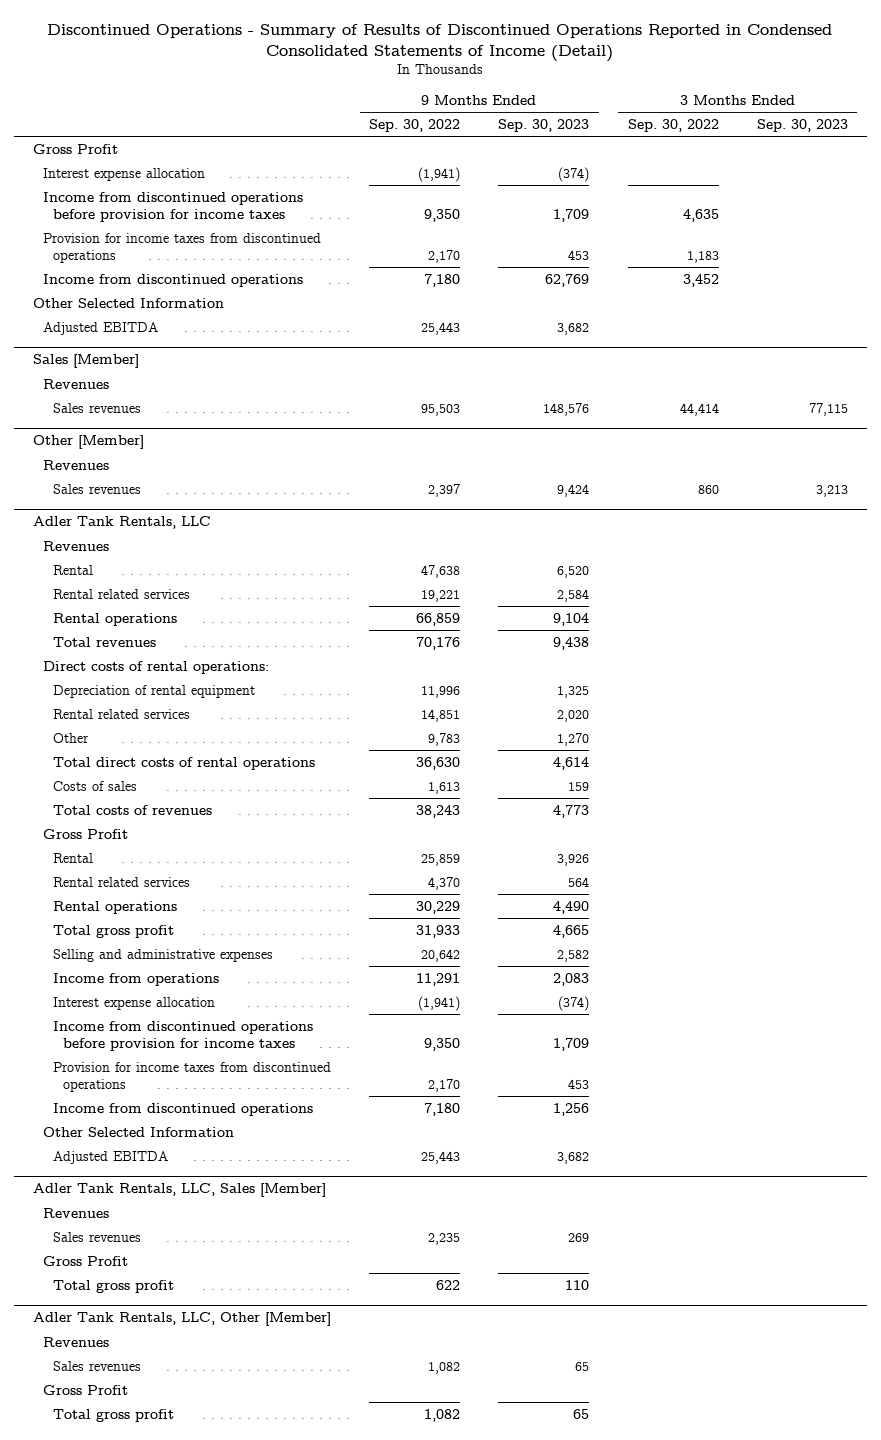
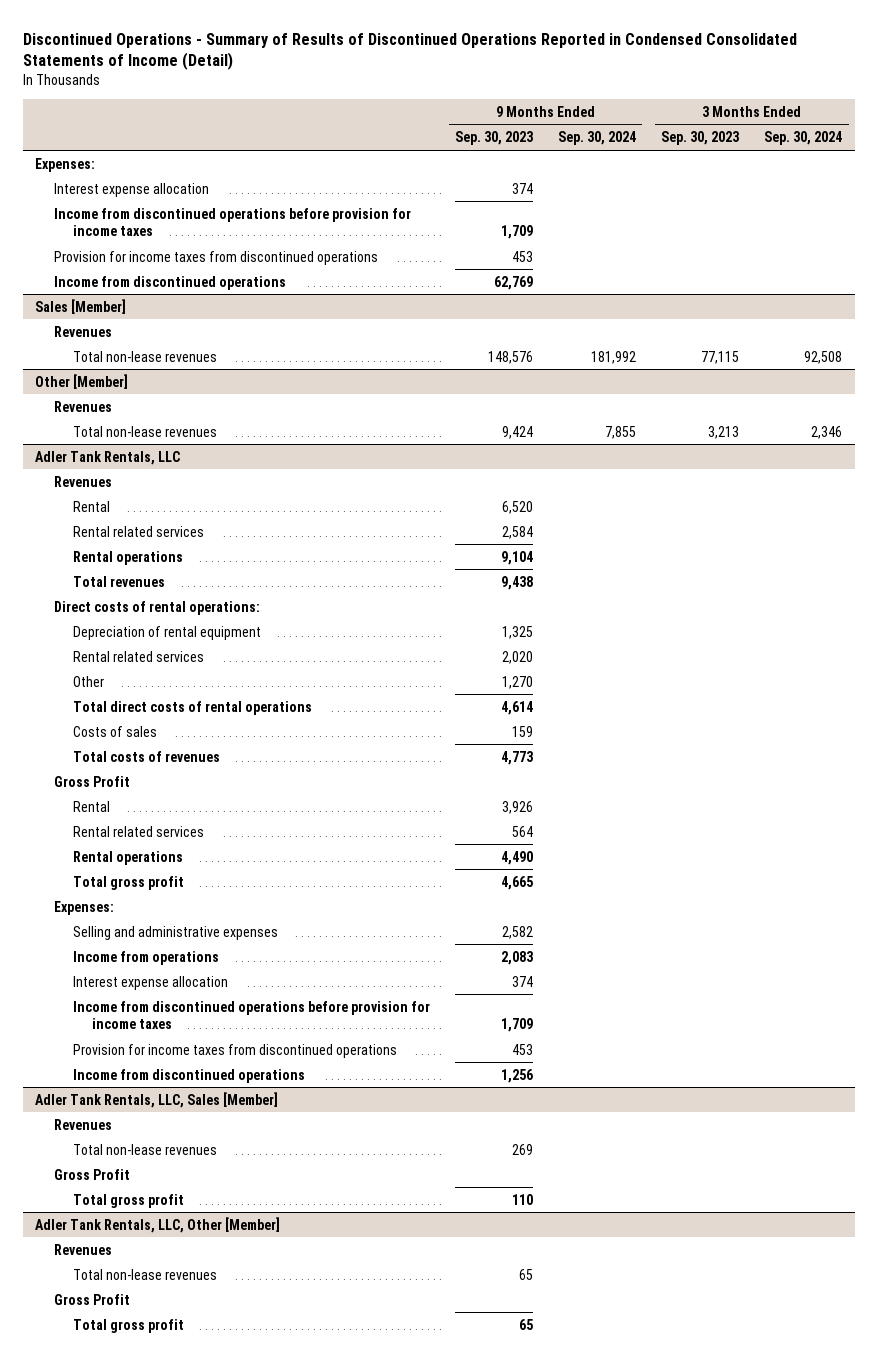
- | 9 Months Ended Sep. 30, 2022 | 9 Months Ended Sep. 30, 2023 | 3 Months Ended Sep. 30, 2022 | 3 Months Ended Sep. 30, 2023
+ | 9 Months Ended Sep. 30, 2023 | 9 Months Ended Sep. 30, 2024 | 3 Months Ended Sep. 30, 2023 | 3 Months Ended Sep. 30, 2024
- Gross Profit
- Interest expense allocation | (1,941) | (374) | |
+ Expenses:
+ Interest expense allocation | 374 | | |
- Other Selected Information
- Adjusted EBITDA | 25,443 | 3,682 | |
@ Sales [Member]
- Sales revenues | 95,503 | 148,576 | 44,414 | 77,115
+ Total non-lease revenues | 148,576 | 181,992 | 77,115 | 92,508
@ Other [Member]
- Sales revenues | 2,397 | 9,424 | 860 | 3,213
+ Total non-lease revenues | 9,424 | 7,855 | 3,213 | 2,346
@ Adler Tank Rentals, LLC
+ Expenses:
- Interest expense allocation | (1,941) | (374) | |
+ Interest expense allocation | 374 | | |
- Other Selected Information
- Adjusted EBITDA | 25,443 | 3,682 | |
@ Adler Tank Rentals, LLC, Sales [Member]
- Sales revenues | 2,235 | 269 | |
+ Total non-lease revenues | 269 | | |
@ Adler Tank Rentals, LLC, Other [Member]
- Sales revenues | 1,082 | 65 | |
+ Total non-lease revenues | 65 | | |

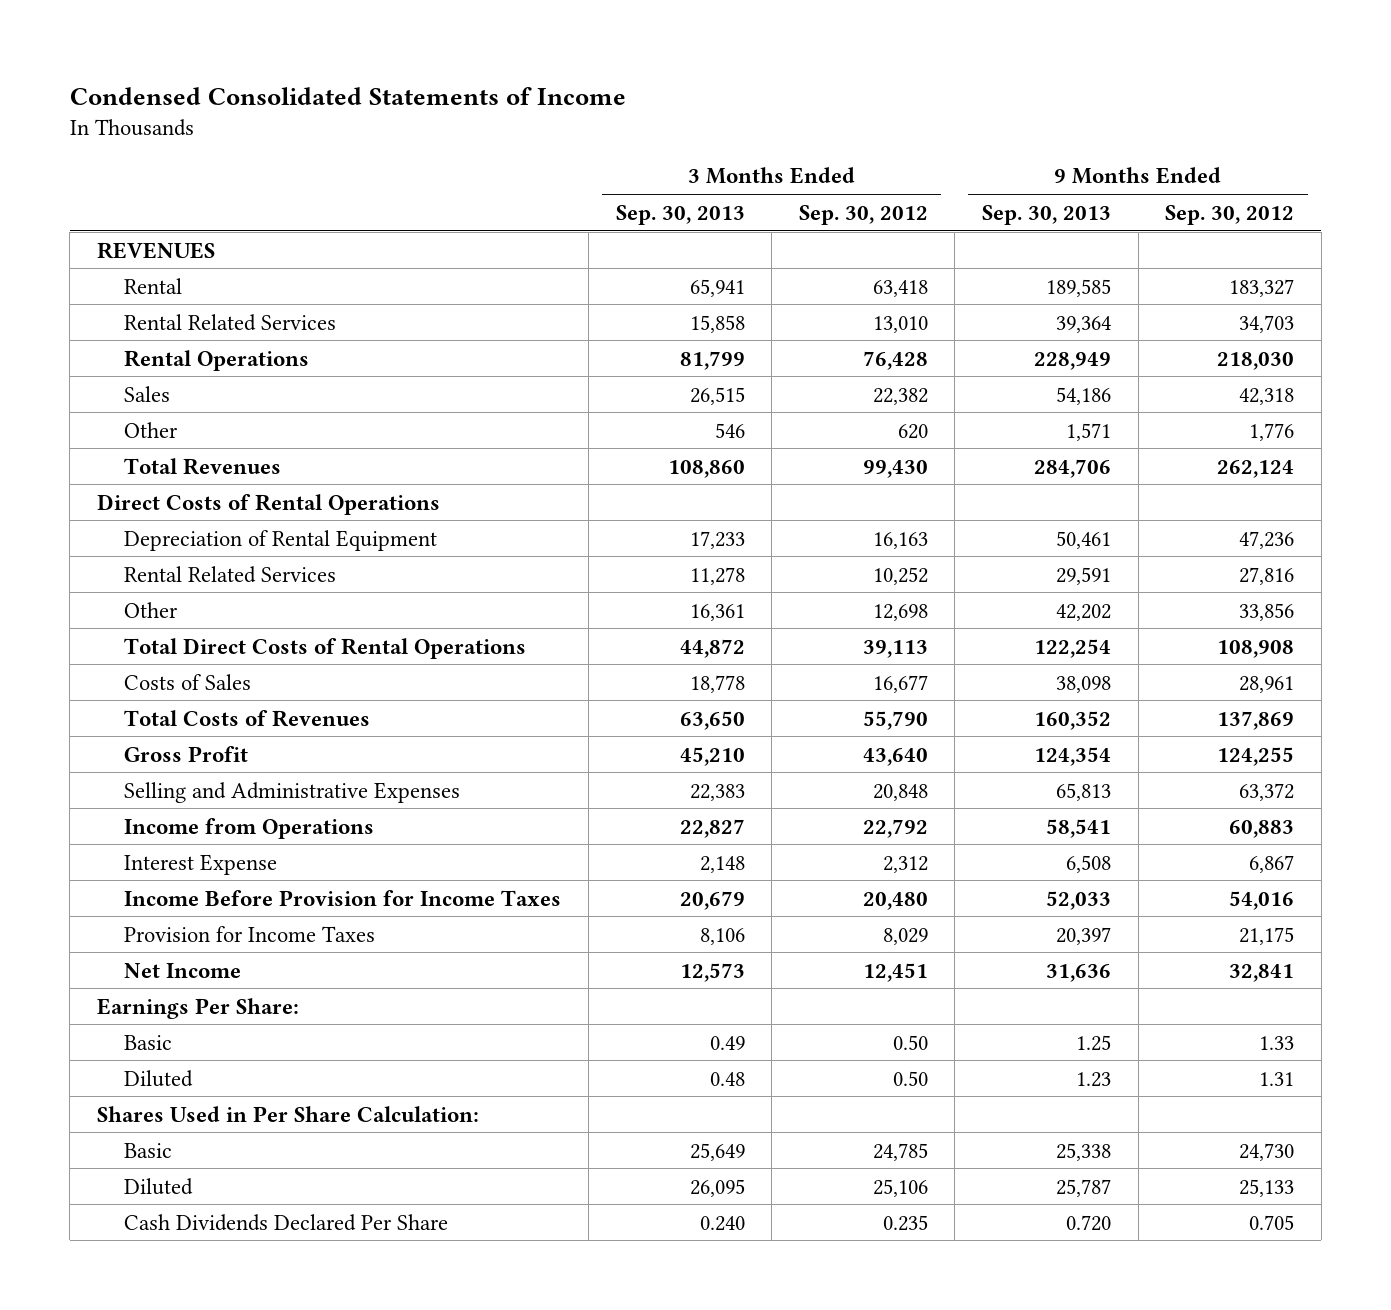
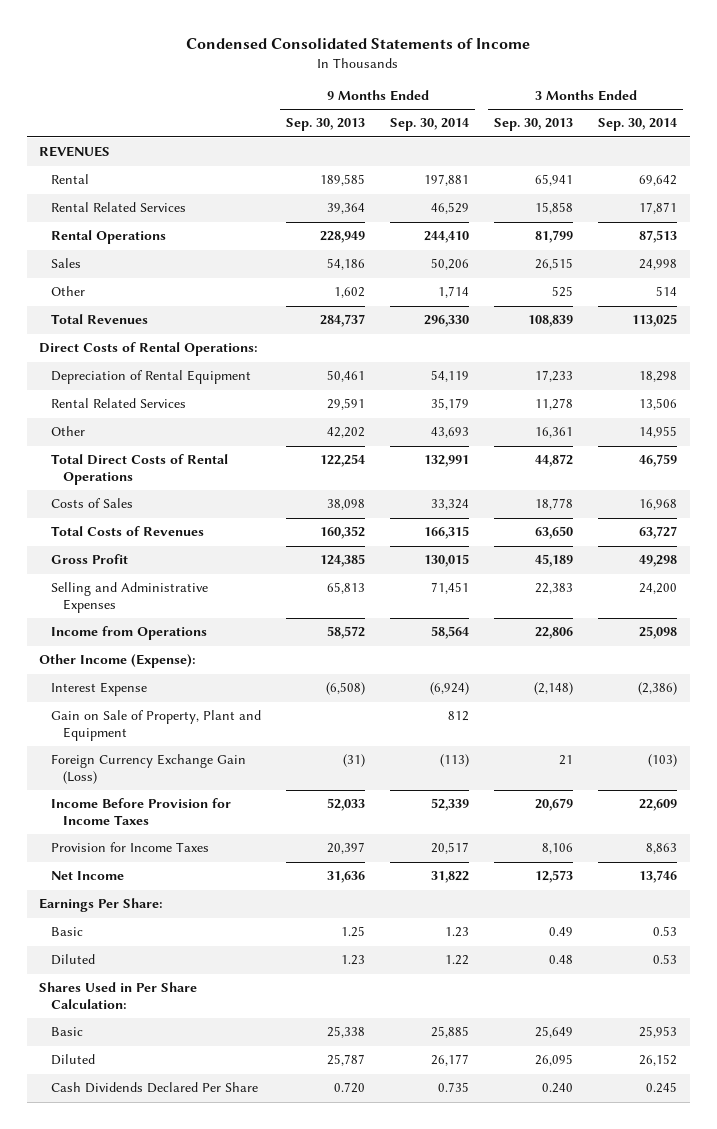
- | 3 Months Ended Sep. 30, 2013 | 3 Months Ended Sep. 30, 2012 | 9 Months Ended Sep. 30, 2013 | 9 Months Ended Sep. 30, 2012
+ | 9 Months Ended Sep. 30, 2013 | 9 Months Ended Sep. 30, 2014 | 3 Months Ended Sep. 30, 2013 | 3 Months Ended Sep. 30, 2014
- Other | 546 | 620 | 1,571 | 1,776
- Total Revenues | 108,860 | 99,430 | 284,706 | 262,124
- Direct Costs of Rental Operations
+ Other | 1,602 | 1,714 | 525 | 514
+ Total Revenues | 284,737 | 296,330 | 108,839 | 113,025
+ Direct Costs of Rental Operations:
- Gross Profit | 45,210 | 43,640 | 124,354 | 124,255
+ Gross Profit | 124,385 | 130,015 | 45,189 | 49,298
- Income from Operations | 22,827 | 22,792 | 58,541 | 60,883
- Interest Expense | 2,148 | 2,312 | 6,508 | 6,867
+ Income from Operations | 58,572 | 58,564 | 22,806 | 25,098
+ Other Income (Expense):
+ Interest Expense | (6,508) | (6,924) | (2,148) | (2,386)
+ Gain on Sale of Property, Plant and Equipment | | 812 | |
+ Foreign Currency Exchange Gain (Loss) | (31) | (113) | 21 | (103)

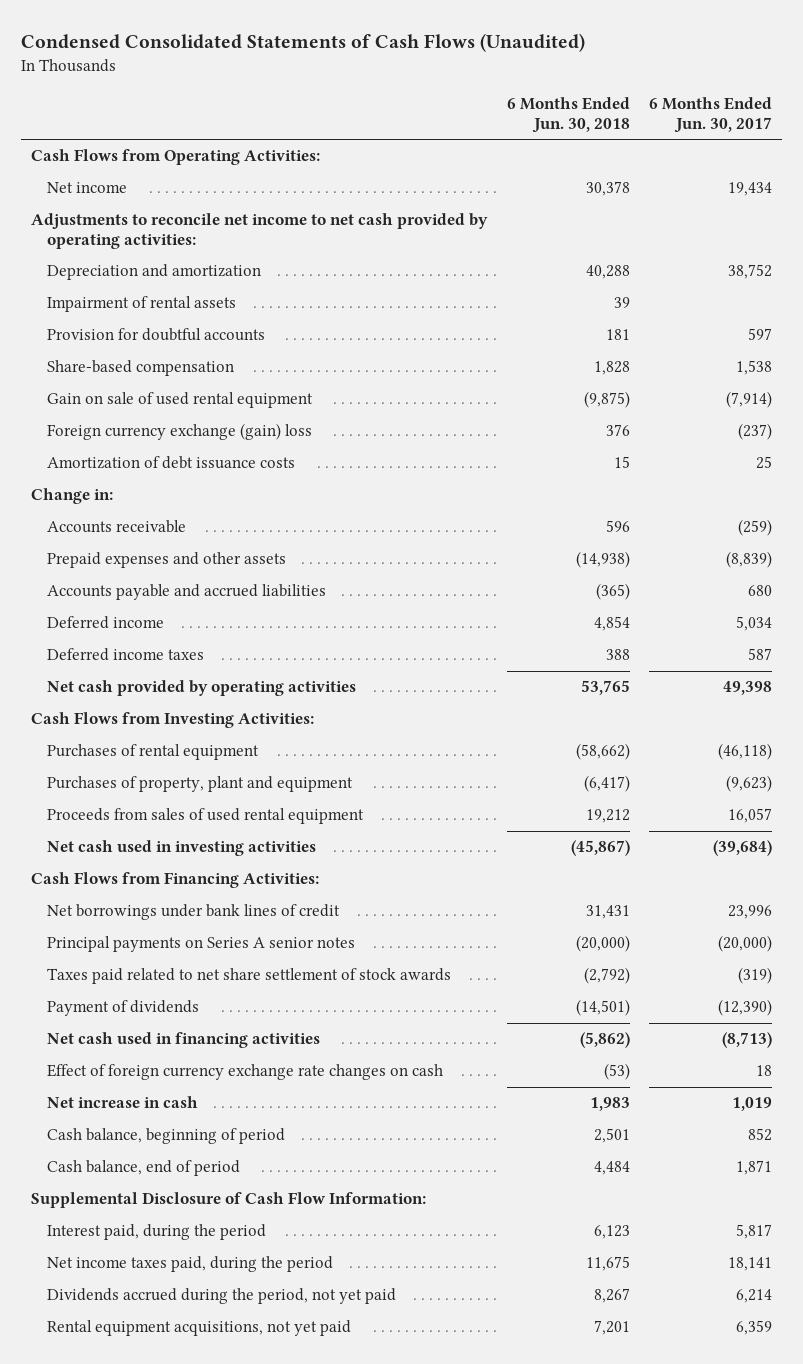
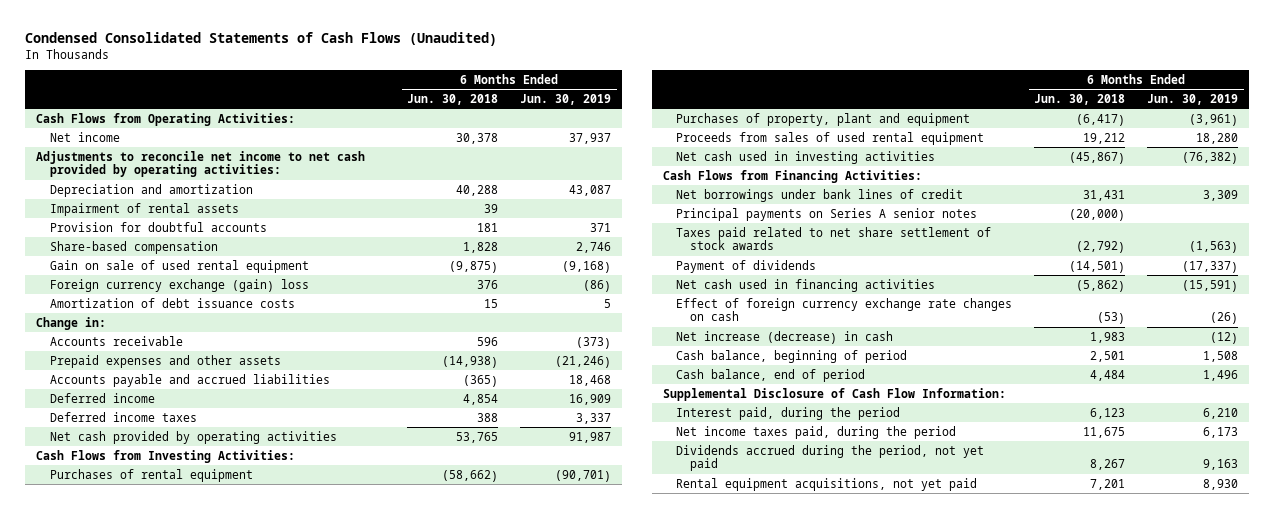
- | 6 Months Ended Jun. 30, 2018 | 6 Months Ended Jun. 30, 2017
+ | 6 Months Ended Jun. 30, 2018 | 6 Months Ended Jun. 30, 2019
- Net increase in cash | 1,983 | 1,019
+ Net increase (decrease) in cash | 1,983 | (12)

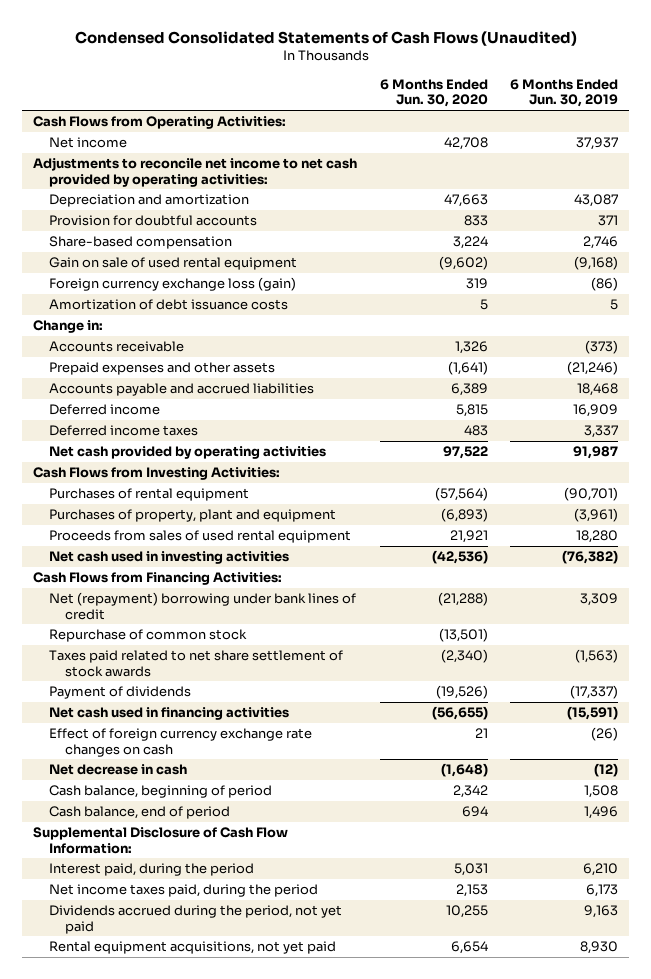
- | 6 Months Ended Jun. 30, 2018 | 6 Months Ended Jun. 30, 2019
+ | 6 Months Ended Jun. 30, 2020 | 6 Months Ended Jun. 30, 2019
- Impairment of rental assets | 39 |
- Foreign currency exchange (gain) loss | 376 | (86)
+ Foreign currency exchange loss (gain) | 319 | (86)
- Net borrowings under bank lines of credit | 31,431 | 3,309
- Principal payments on Series A senior notes | (20,000) |
+ Net (repayment) borrowing under bank lines of credit | (21,288) | 3,309
+ Repurchase of common stock | (13,501) |
- Net increase (decrease) in cash | 1,983 | (12)
+ Net decrease in cash | (1,648) | (12)

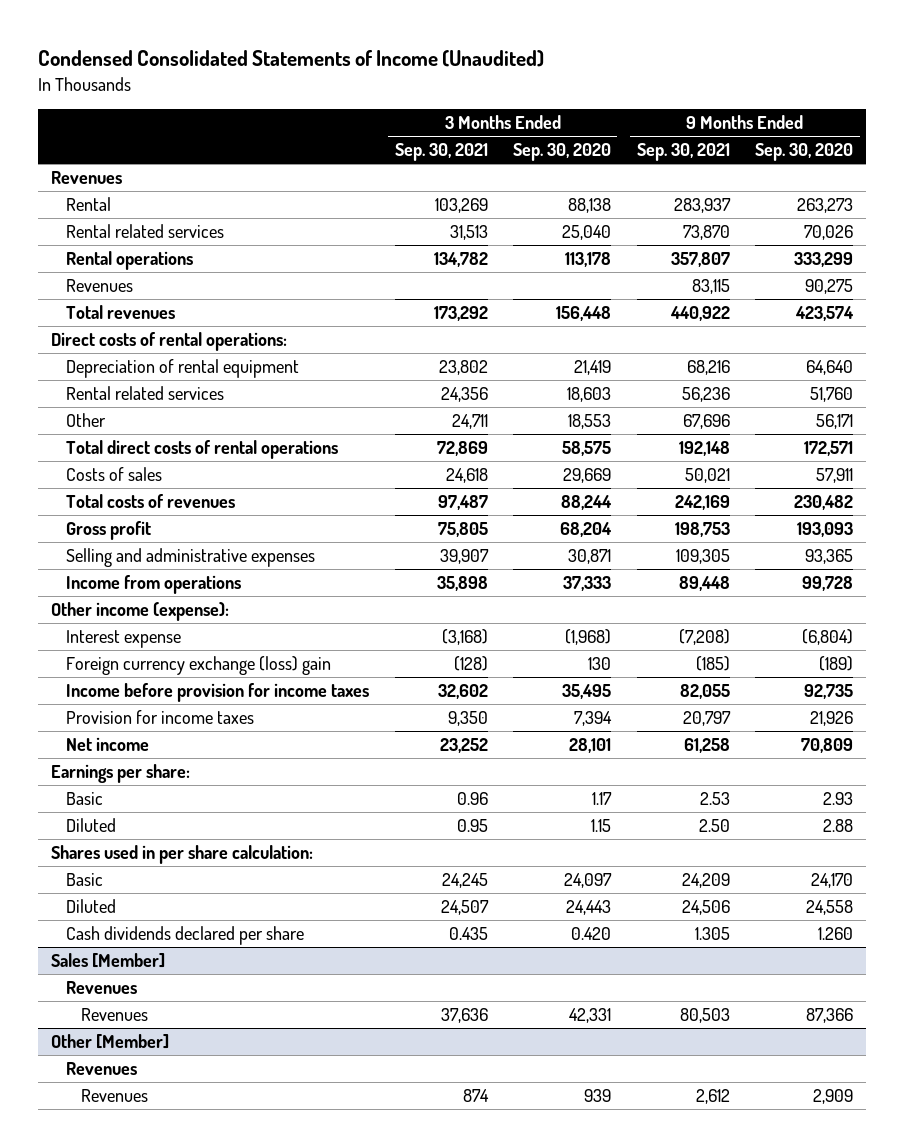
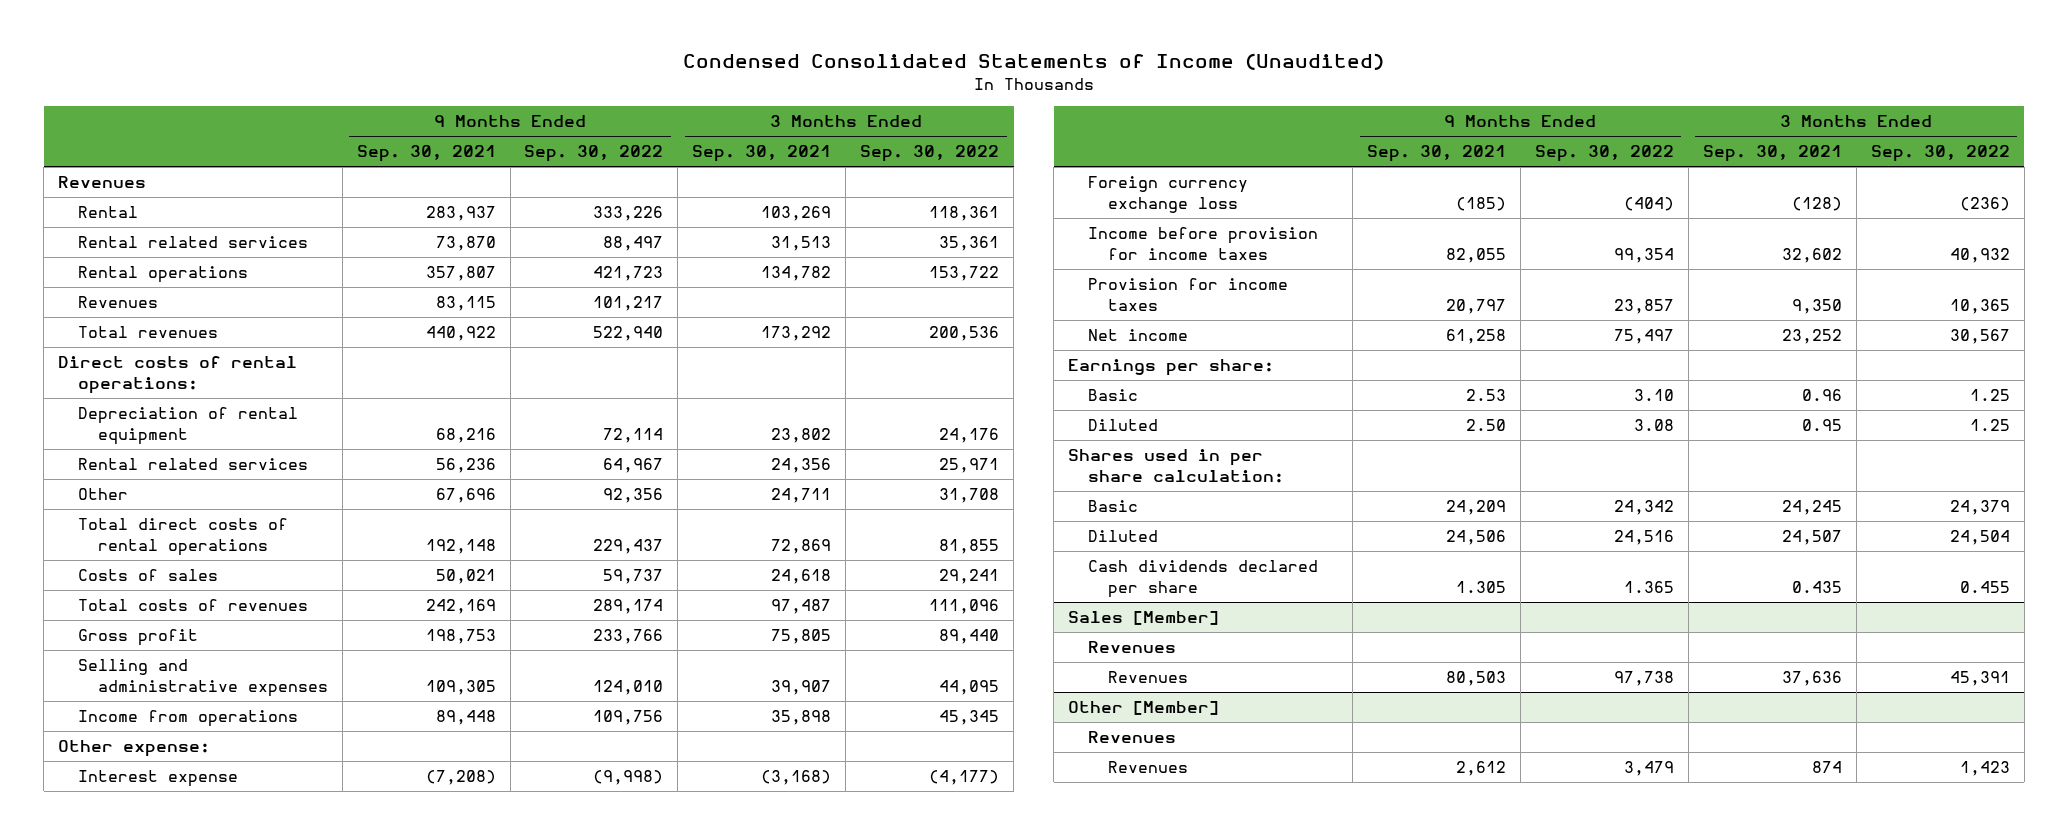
- | 3 Months Ended Sep. 30, 2021 | 3 Months Ended Sep. 30, 2020 | 9 Months Ended Sep. 30, 2021 | 9 Months Ended Sep. 30, 2020
+ | 9 Months Ended Sep. 30, 2021 | 9 Months Ended Sep. 30, 2022 | 3 Months Ended Sep. 30, 2021 | 3 Months Ended Sep. 30, 2022
- Other income (expense):
+ Other expense:
- Foreign currency exchange (loss) gain | (128) | 130 | (185) | (189)
+ Foreign currency exchange loss | (185) | (404) | (128) | (236)

